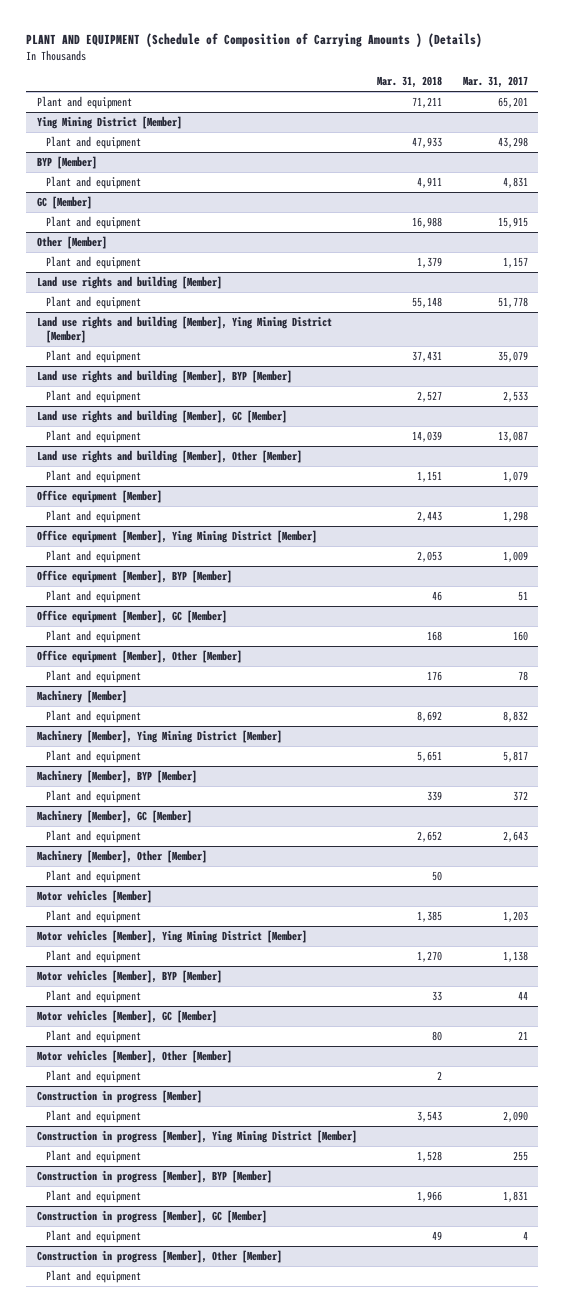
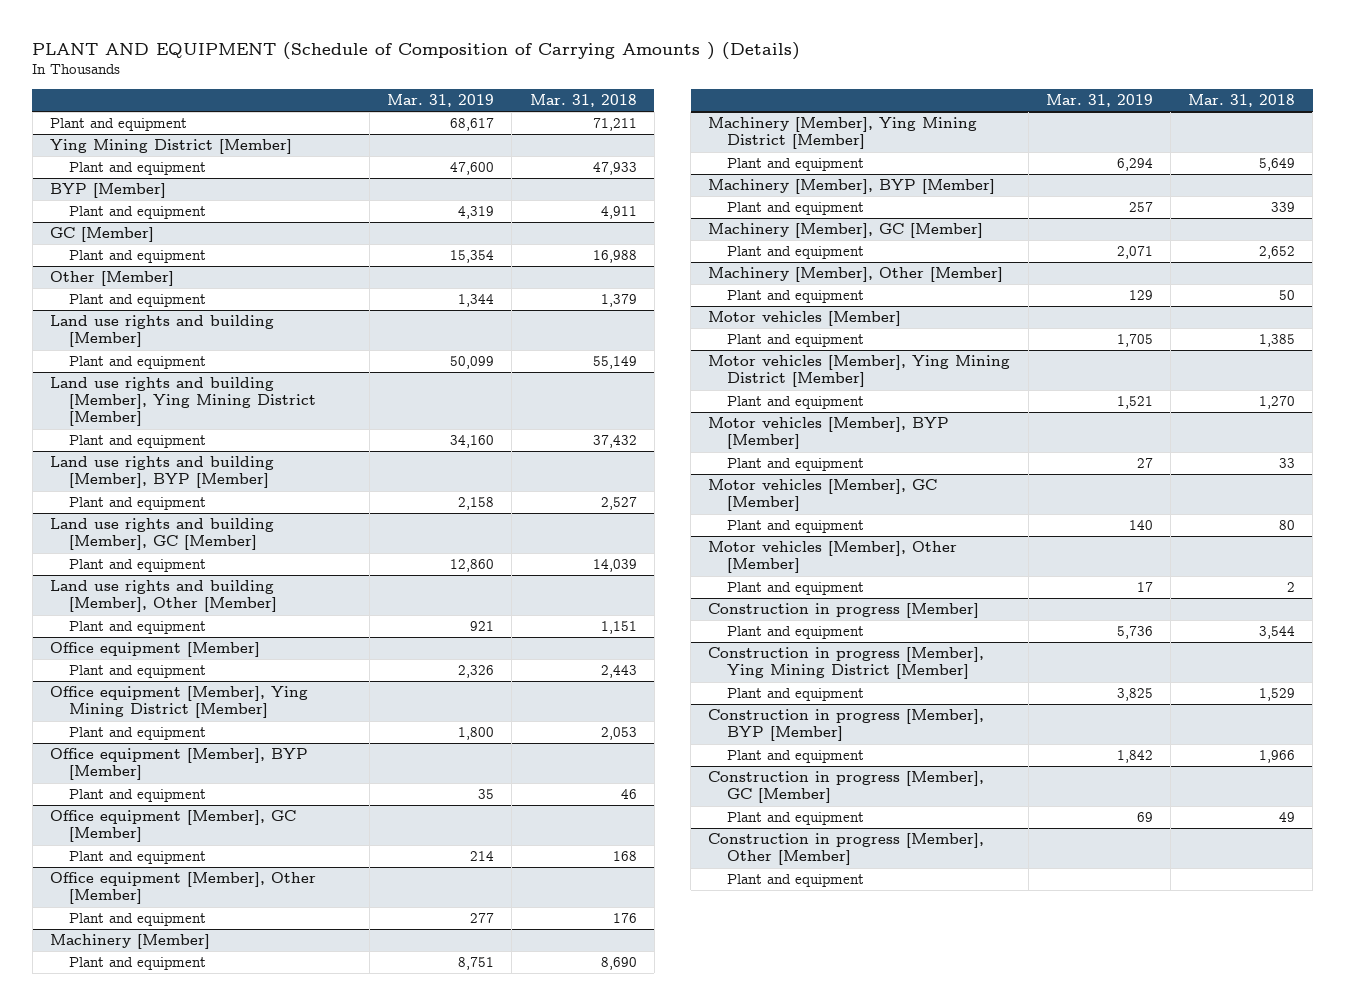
- | Mar. 31, 2018 | Mar. 31, 2017
+ | Mar. 31, 2019 | Mar. 31, 2018
@ Land use rights and building [Member]
- Plant and equipment | 55,148 | 51,778
+ Plant and equipment | 50,099 | 55,149
@ Land use rights and building [Member], Ying Mining District [Member]
- Plant and equipment | 37,431 | 35,079
+ Plant and equipment | 34,160 | 37,432
@ Machinery [Member]
- Plant and equipment | 8,692 | 8,832
+ Plant and equipment | 8,751 | 8,690
@ Machinery [Member], Ying Mining District [Member]
- Plant and equipment | 5,651 | 5,817
+ Plant and equipment | 6,294 | 5,649
@ Construction in progress [Member]
- Plant and equipment | 3,543 | 2,090
+ Plant and equipment | 5,736 | 3,544
@ Construction in progress [Member], Ying Mining District [Member]
- Plant and equipment | 1,528 | 255
+ Plant and equipment | 3,825 | 1,529

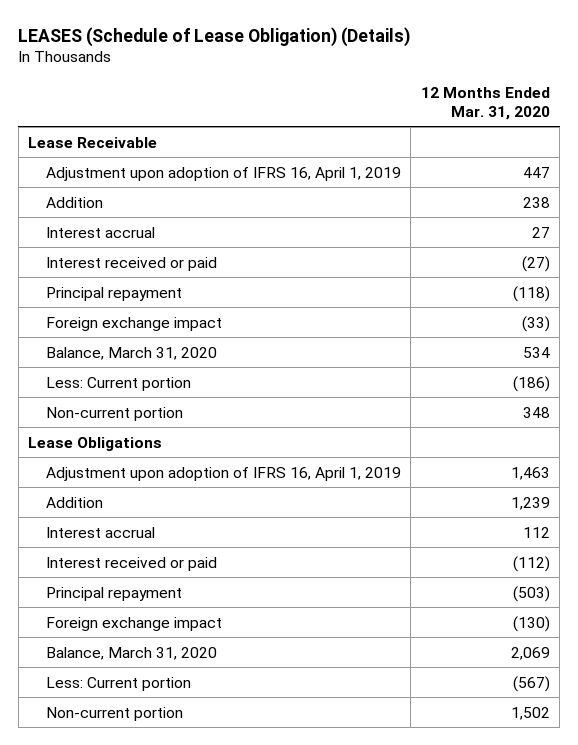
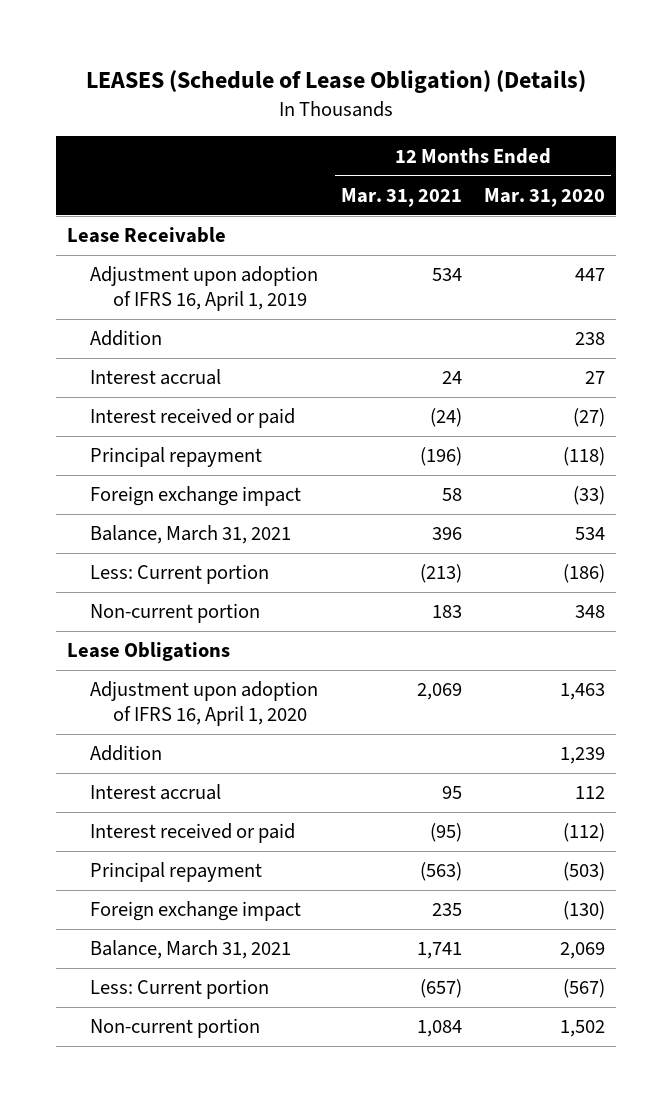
- | 12 Months Ended Mar. 31, 2020
+ | 12 Months Ended Mar. 31, 2021 | 12 Months Ended Mar. 31, 2020
- Balance, March 31, 2020 | 534
+ Balance, March 31, 2021 | 396 | 534
- Adjustment upon adoption of IFRS 16, April 1, 2019 | 1,463
+ Adjustment upon adoption of IFRS 16, April 1, 2020 | 2,069 | 1,463
- Balance, March 31, 2020 | 2,069
+ Balance, March 31, 2021 | 1,741 | 2,069

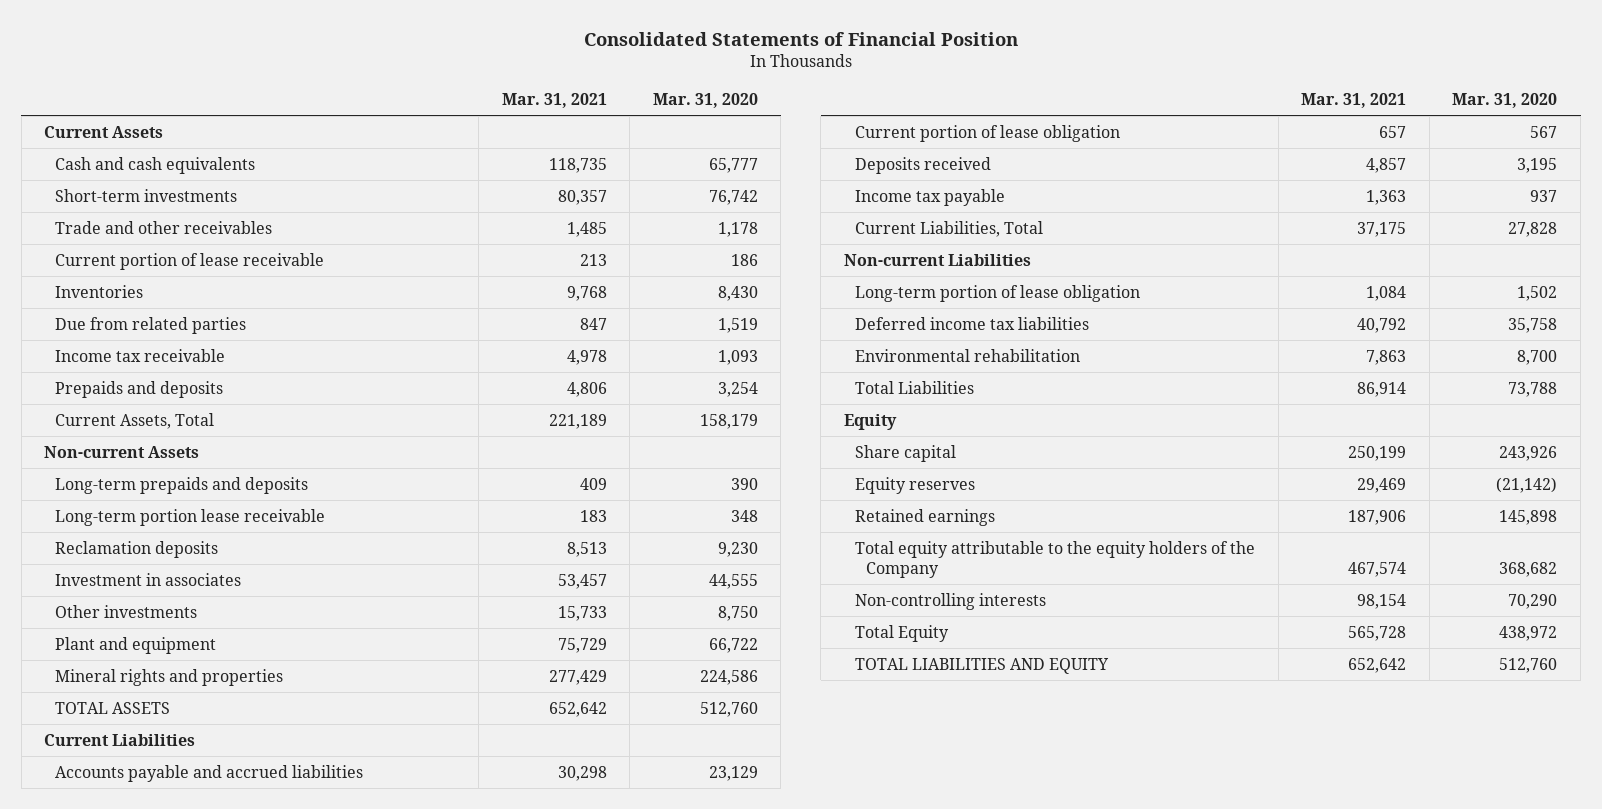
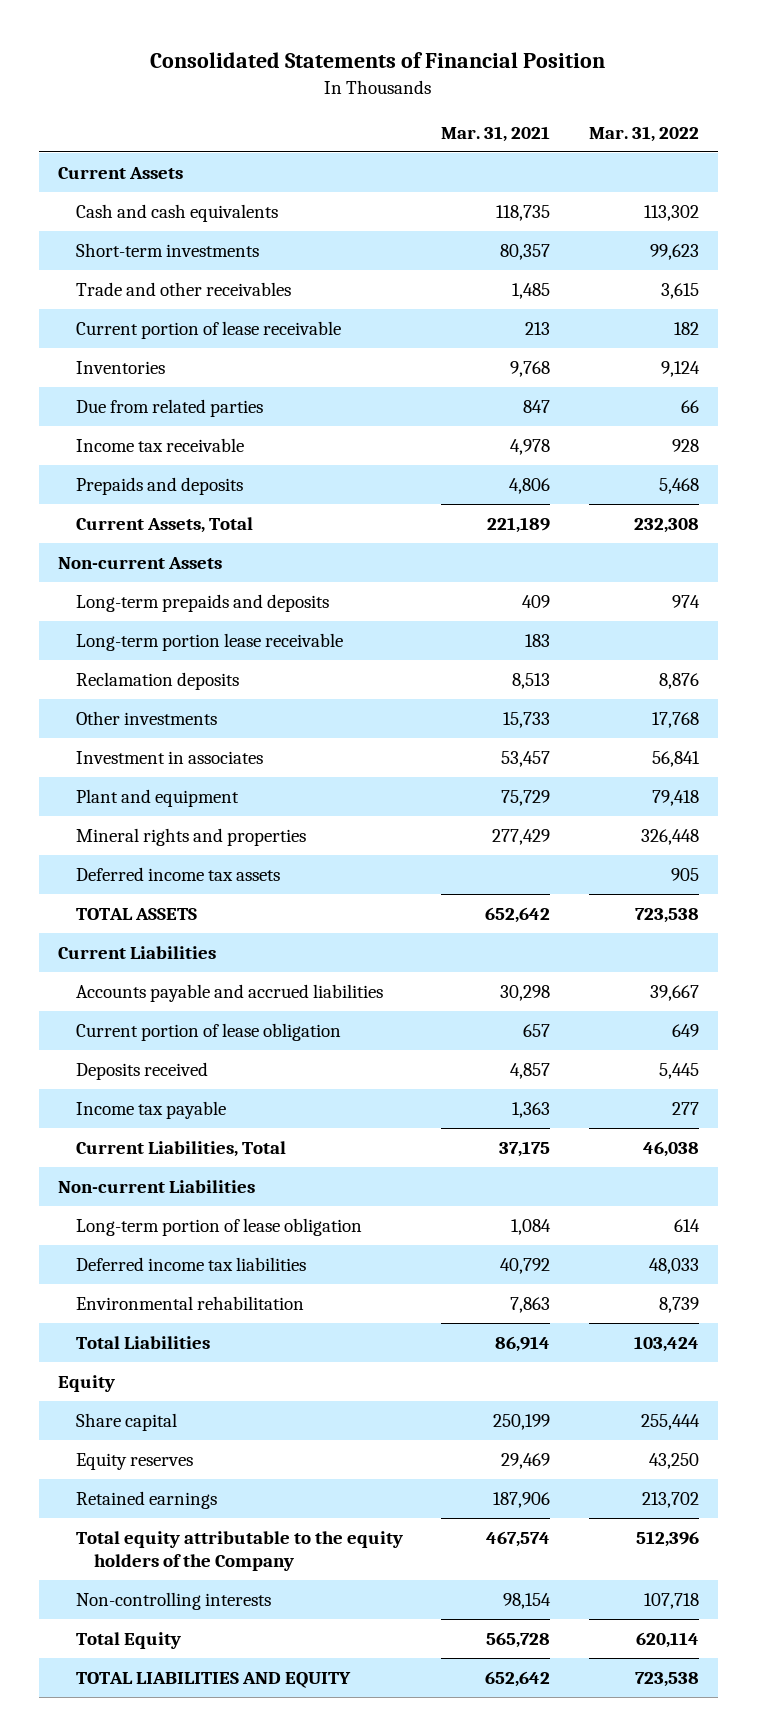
- | Mar. 31, 2021 | Mar. 31, 2020
+ | Mar. 31, 2021 | Mar. 31, 2022
moved down: Investment in associates | 53,457 | 56,841
+ Deferred income tax assets | | 905

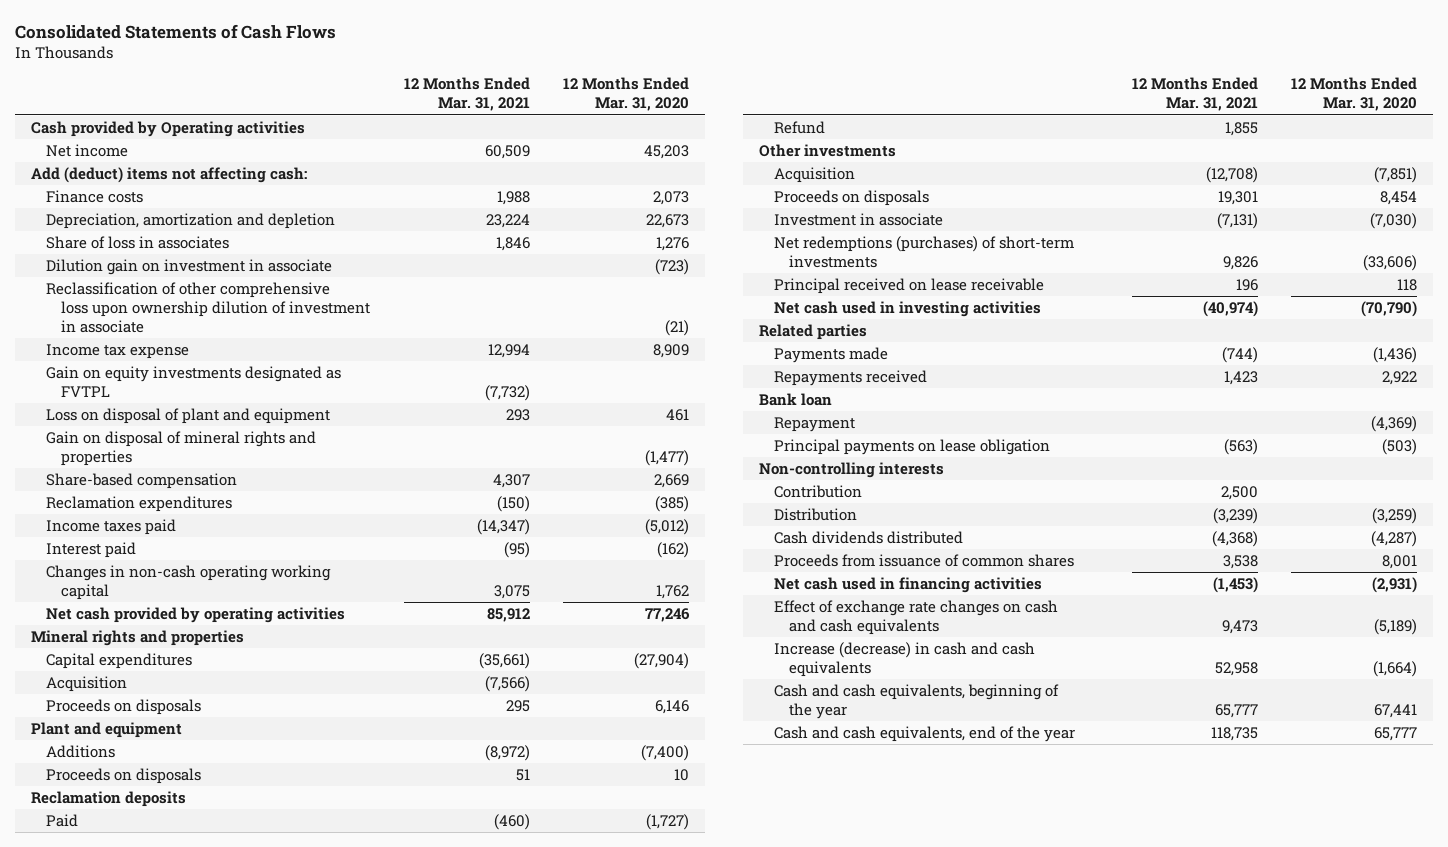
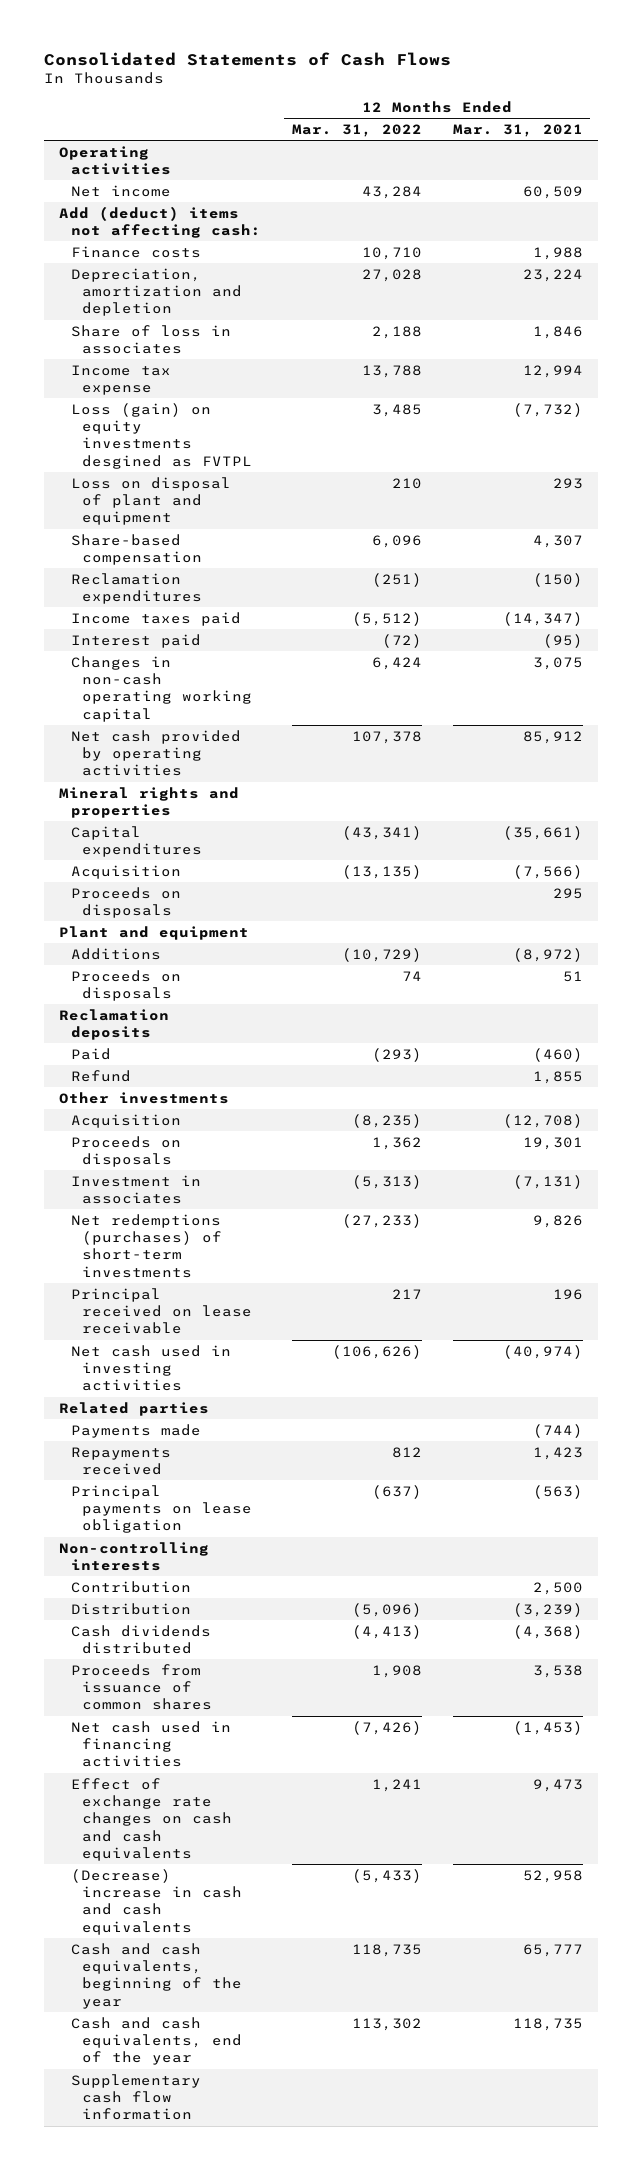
- | 12 Months Ended Mar. 31, 2021 | 12 Months Ended Mar. 31, 2020
+ | 12 Months Ended Mar. 31, 2022 | 12 Months Ended Mar. 31, 2021
- Cash provided by Operating activities
+ Operating activities
- Dilution gain on investment in associate | | (723)
- Reclassification of other comprehensive loss upon ownership dilution of investment in associate | | (21)
- Gain on equity investments designated as FVTPL | (7,732) |
+ Loss (gain) on equity investments desgined as FVTPL | 3,485 | (7,732)
- Gain on disposal of mineral rights and properties | | (1,477)
- Investment in associate | (7,131) | (7,030)
+ Investment in associates | (5,313) | (7,131)
- Bank loan
- Repayment | | (4,369)
- Increase (decrease) in cash and cash equivalents | 52,958 | (1,664)
+ (Decrease) increase in cash and cash equivalents | (5,433) | 52,958
+ Supplementary cash flow information

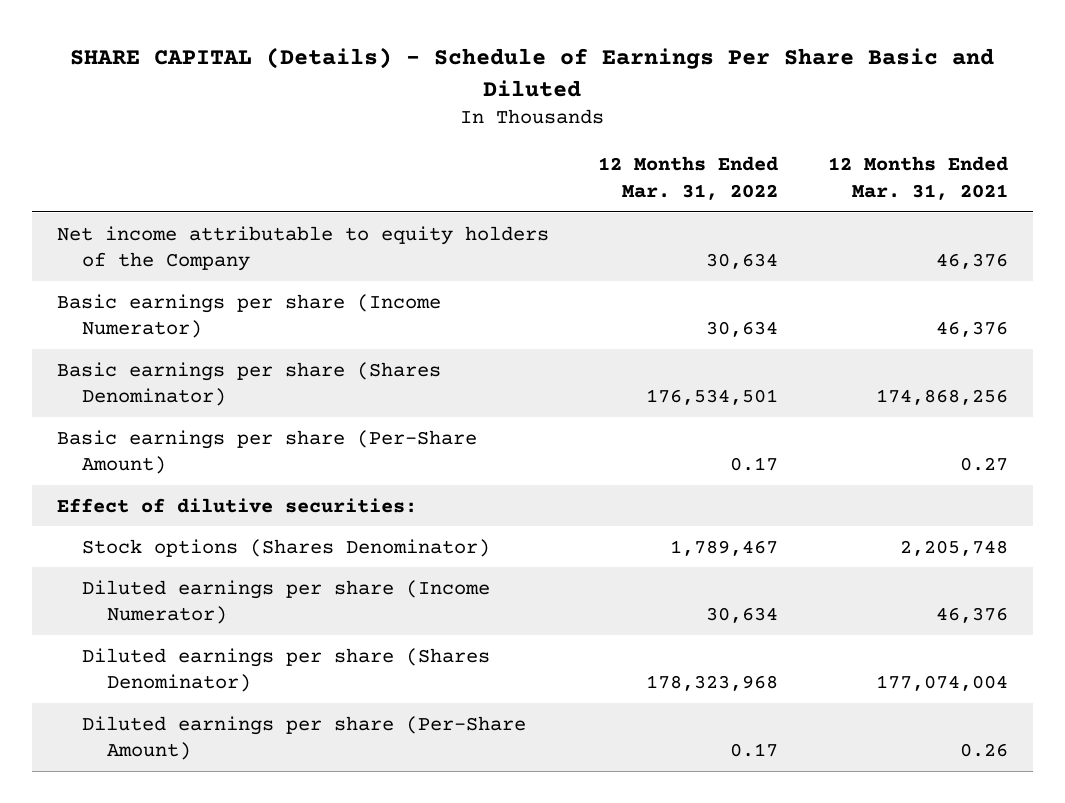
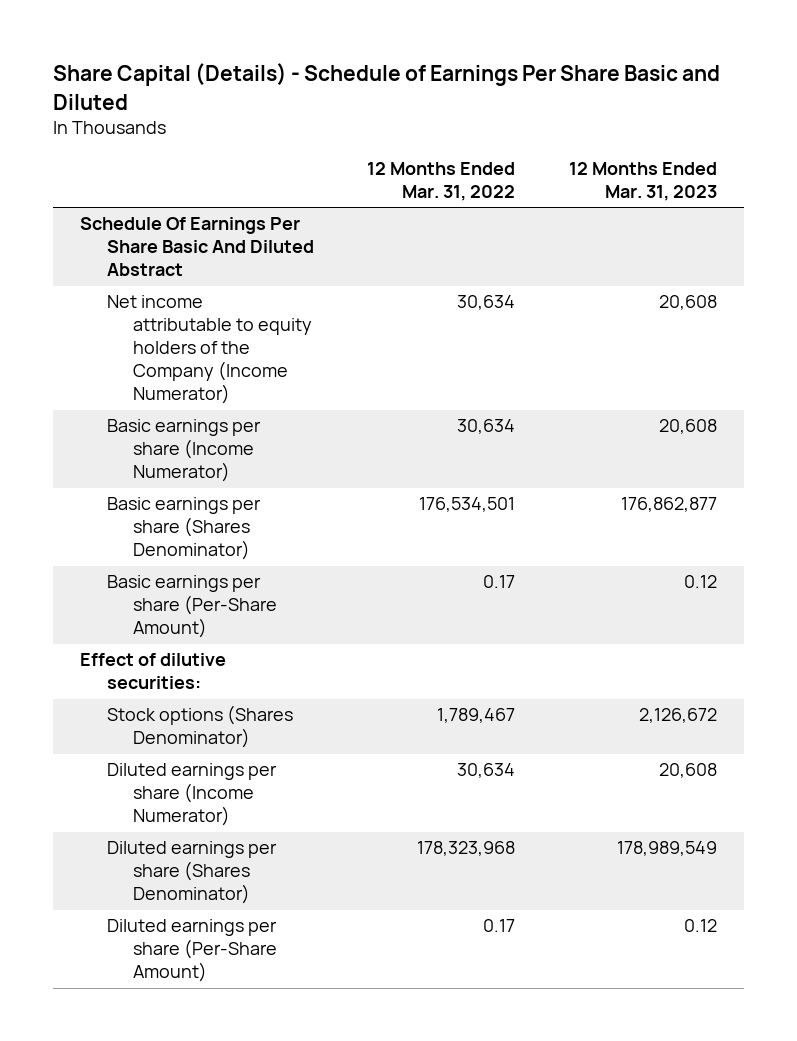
- SHARE CAPITAL (Details) - Schedule of Earnings Per Share Basic and Diluted
+ Share Capital (Details) - Schedule of Earnings Per Share Basic and Diluted
- | 12 Months Ended Mar. 31, 2022 | 12 Months Ended Mar. 31, 2021
+ | 12 Months Ended Mar. 31, 2022 | 12 Months Ended Mar. 31, 2023
- Net income attributable to equity holders of the Company | 30,634 | 46,376
+ Schedule Of Earnings Per Share Basic And Diluted Abstract
+ Net income attributable to equity holders of the Company (Income Numerator) | 30,634 | 20,608

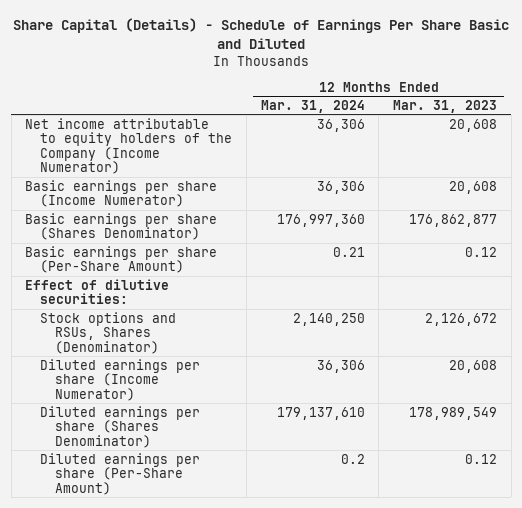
- | 12 Months Ended Mar. 31, 2022 | 12 Months Ended Mar. 31, 2023
+ | 12 Months Ended Mar. 31, 2024 | 12 Months Ended Mar. 31, 2023
- Schedule Of Earnings Per Share Basic And Diluted Abstract
- Stock options (Shares Denominator) | 1,789,467 | 2,126,672
+ Stock options and RSUs, Shares (Denominator) | 2,140,250 | 2,126,672

